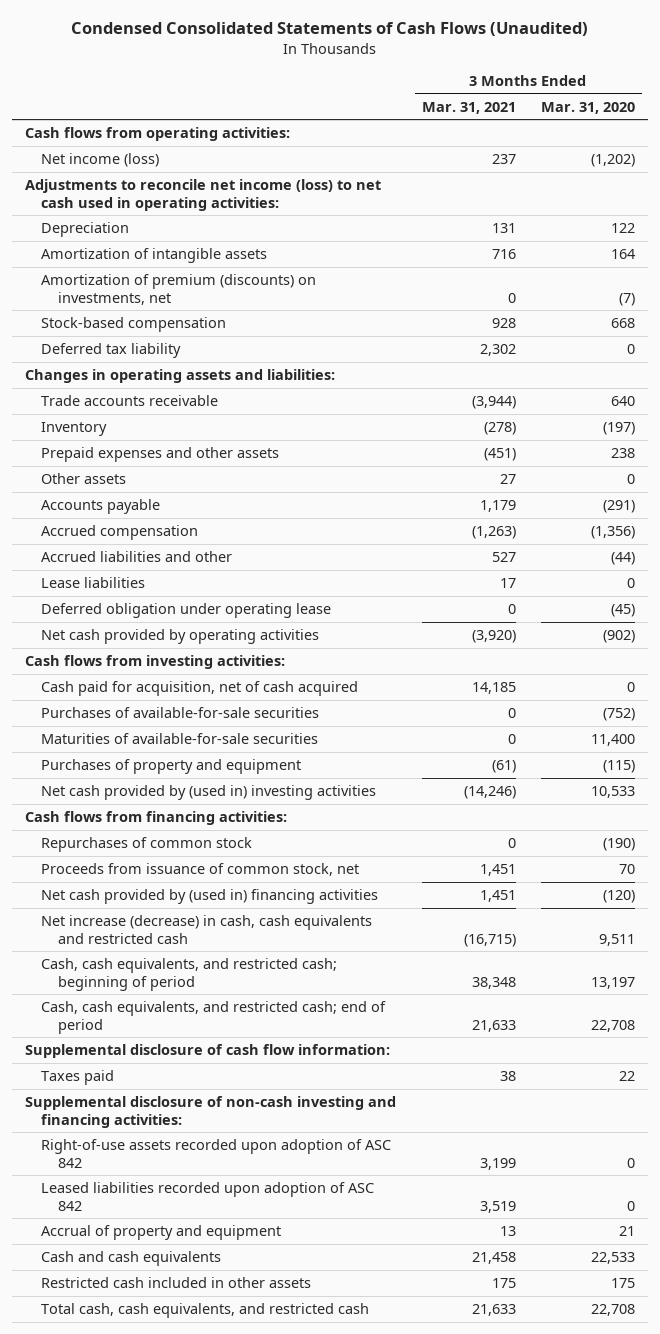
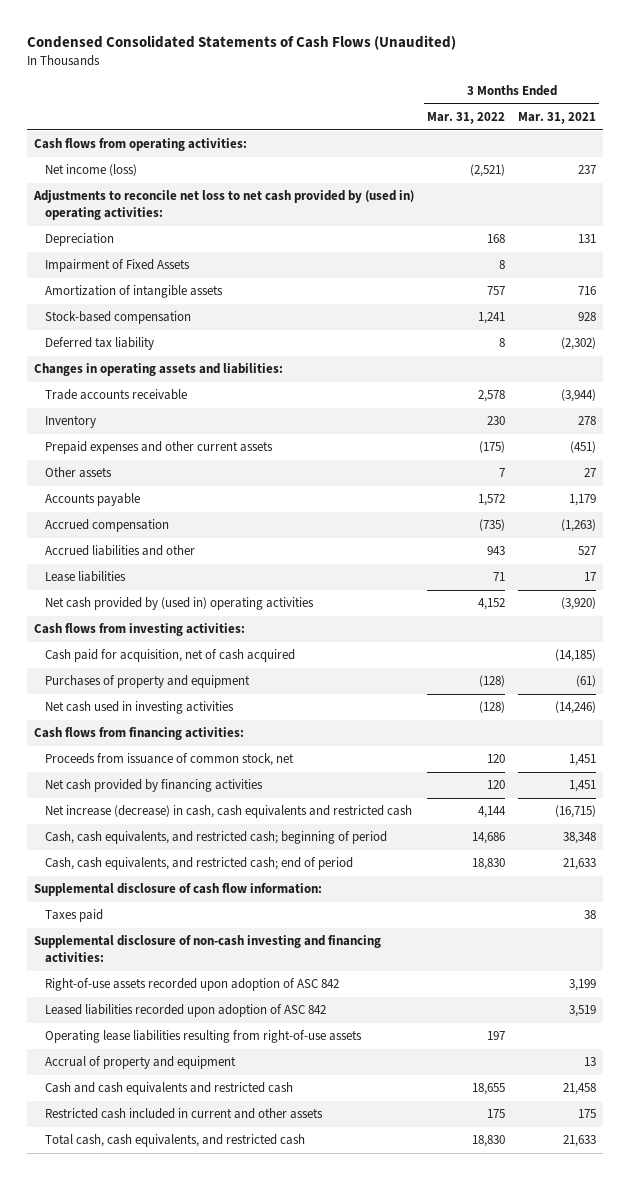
- | 3 Months Ended Mar. 31, 2021 | 3 Months Ended Mar. 31, 2020
+ | 3 Months Ended Mar. 31, 2022 | 3 Months Ended Mar. 31, 2021
- Adjustments to reconcile net income (loss) to net cash used in operating activities:
+ Adjustments to reconcile net loss to net cash provided by (used in) operating activities:
+ Impairment of Fixed Assets | 8 |
- Amortization of premium (discounts) on investments, net | 0 | (7)
- Deferred tax liability | 2,302 | 0
+ Deferred tax liability | 8 | (2,302)
- Inventory | (278) | (197)
- Prepaid expenses and other assets | (451) | 238
+ Inventory | 230 | 278
+ Prepaid expenses and other current assets | (175) | (451)
- Deferred obligation under operating lease | 0 | (45)
- Net cash provided by operating activities | (3,920) | (902)
+ Net cash provided by (used in) operating activities | 4,152 | (3,920)
- Cash paid for acquisition, net of cash acquired | 14,185 | 0
- Purchases of available-for-sale securities | 0 | (752)
- Maturities of available-for-sale securities | 0 | 11,400
+ Cash paid for acquisition, net of cash acquired | | (14,185)
- Net cash provided by (used in) investing activities | (14,246) | 10,533
+ Net cash used in investing activities | (128) | (14,246)
- Repurchases of common stock | 0 | (190)
- Net cash provided by (used in) financing activities | 1,451 | (120)
+ Net cash provided by financing activities | 120 | 1,451
+ Operating lease liabilities resulting from right-of-use assets | 197 |
- Cash and cash equivalents | 21,458 | 22,533
- Restricted cash included in other assets | 175 | 175
+ Cash and cash equivalents and restricted cash | 18,655 | 21,458
+ Restricted cash included in current and other assets | 175 | 175

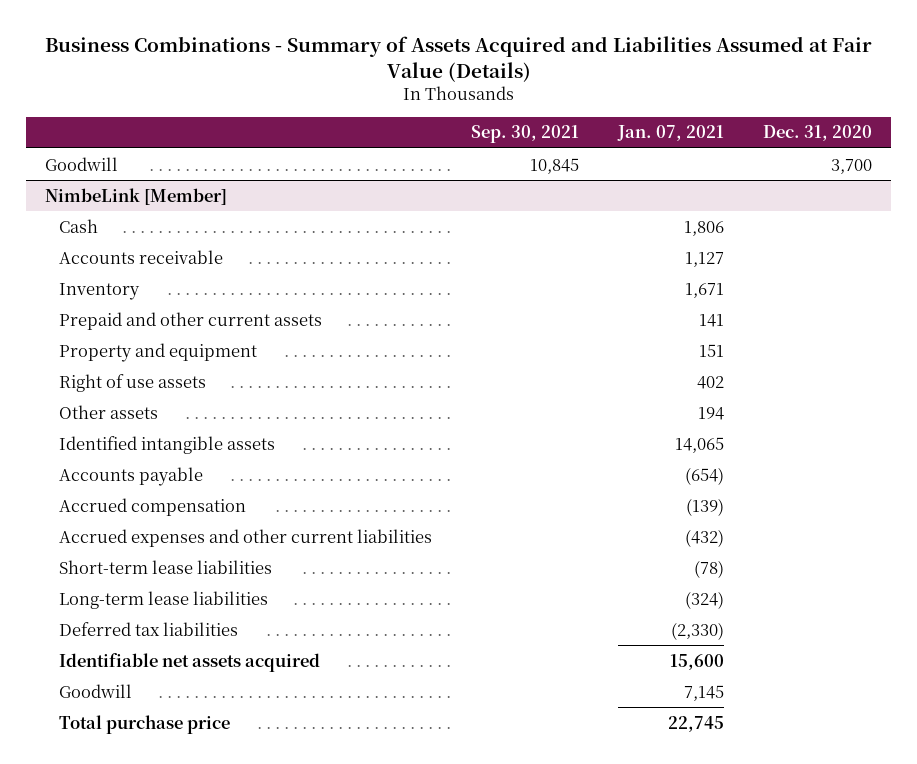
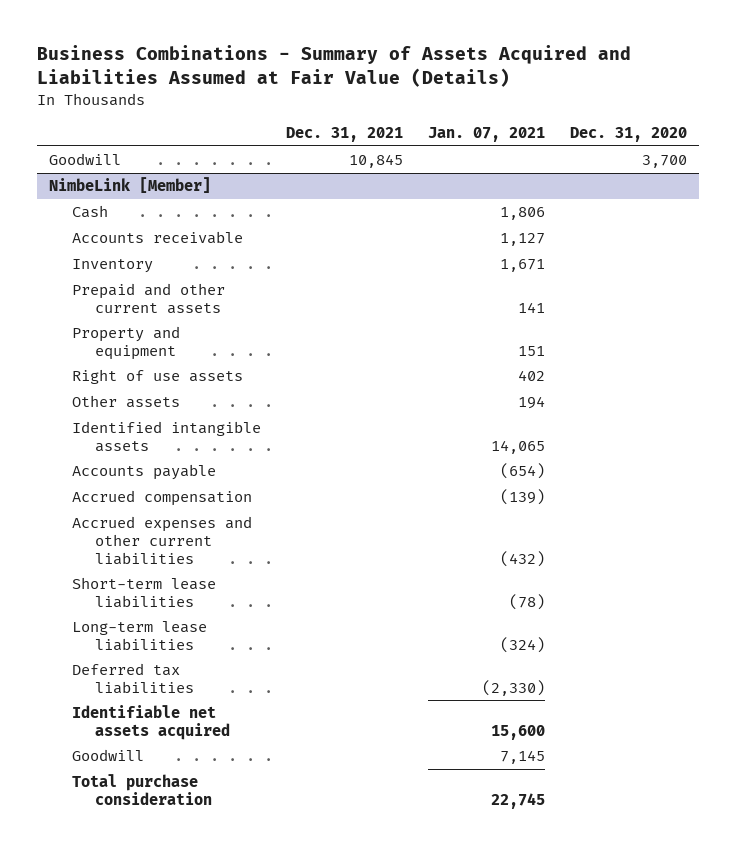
- | Sep. 30, 2021 | Jan. 07, 2021 | Dec. 31, 2020
+ | Dec. 31, 2021 | Jan. 07, 2021 | Dec. 31, 2020
@ NimbeLink [Member]
- Total purchase price | | 22,745 |
+ Total purchase consideration | | 22,745 |

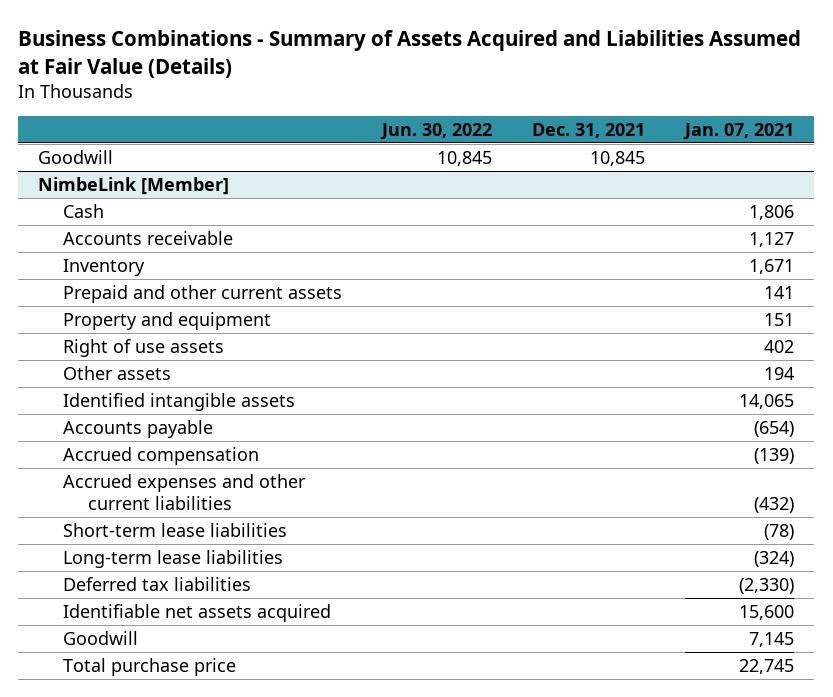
- | Dec. 31, 2021 | Jan. 07, 2021 | Dec. 31, 2020
+ | Jun. 30, 2022 | Dec. 31, 2021 | Jan. 07, 2021
@ NimbeLink [Member]
- Total purchase consideration | | 22,745 |
+ Total purchase price | | | 22,745

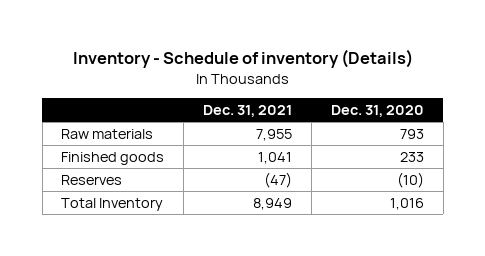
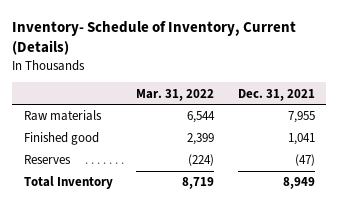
- Inventory - Schedule of inventory (Details)
+ Inventory- Schedule of Inventory, Current (Details)
- | Dec. 31, 2021 | Dec. 31, 2020
+ | Mar. 31, 2022 | Dec. 31, 2021
- Finished goods | 1,041 | 233
+ Finished good | 2,399 | 1,041

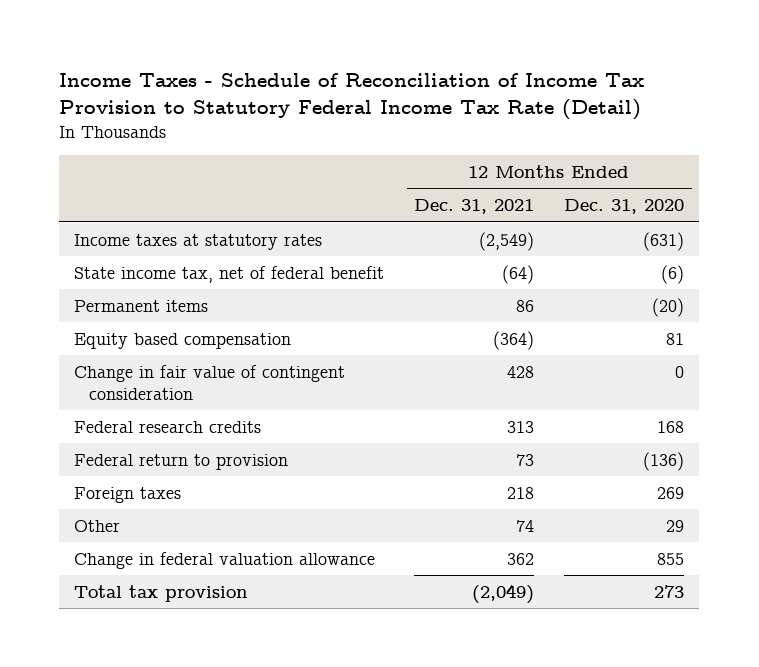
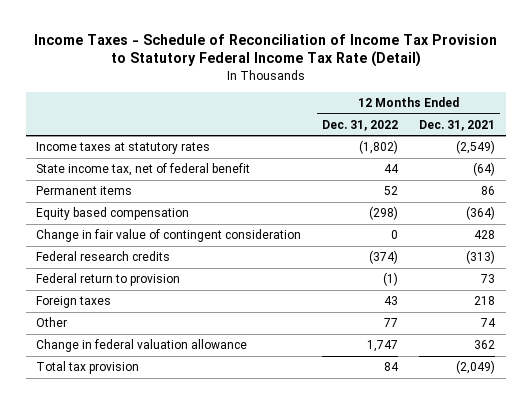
- | 12 Months Ended Dec. 31, 2021 | 12 Months Ended Dec. 31, 2020
+ | 12 Months Ended Dec. 31, 2022 | 12 Months Ended Dec. 31, 2021
- Federal research credits | 313 | 168
+ Federal research credits | (374) | (313)

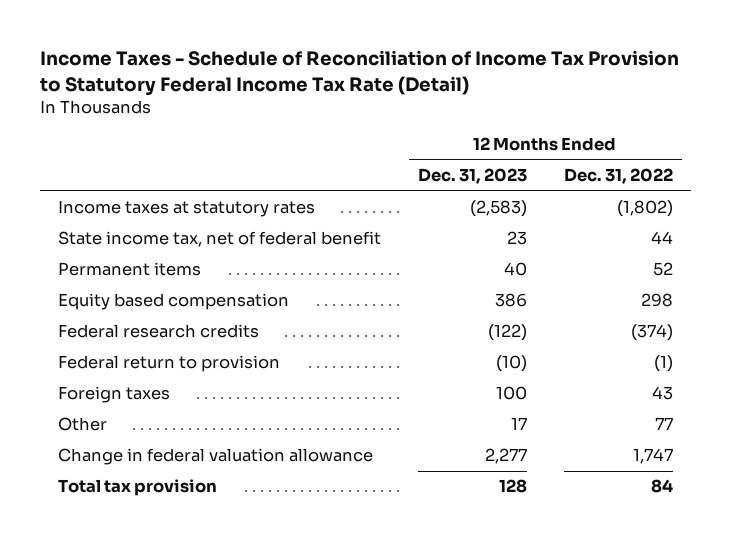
- | 12 Months Ended Dec. 31, 2022 | 12 Months Ended Dec. 31, 2021
+ | 12 Months Ended Dec. 31, 2023 | 12 Months Ended Dec. 31, 2022
- Equity based compensation | (298) | (364)
- Change in fair value of contingent consideration | 0 | 428
+ Equity based compensation | 386 | 298

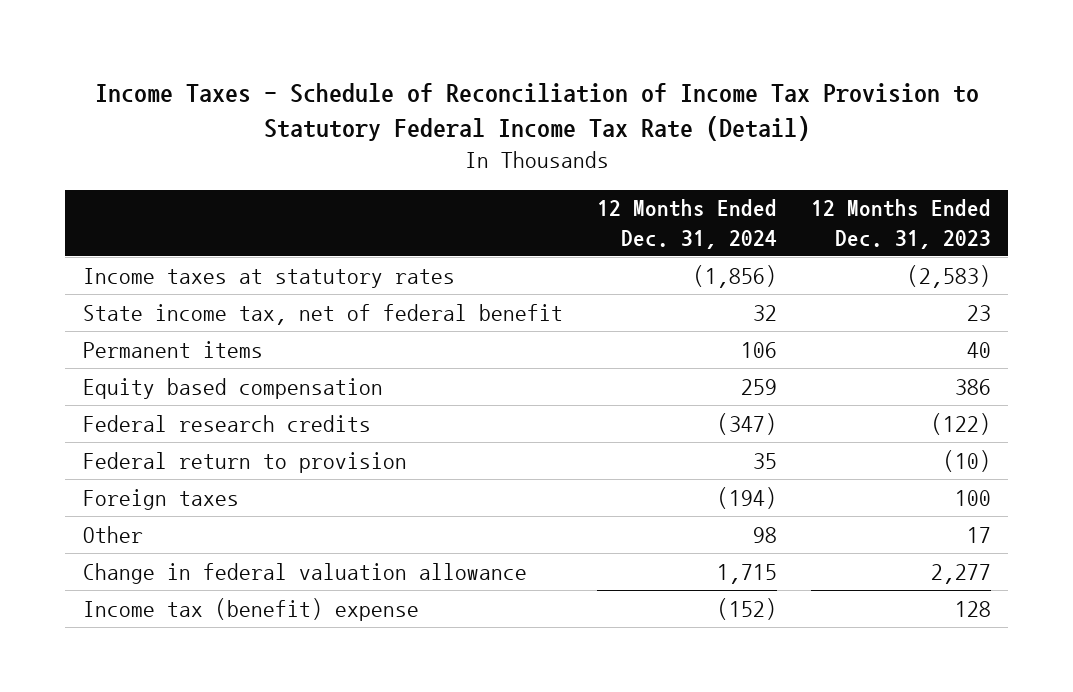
- | 12 Months Ended Dec. 31, 2023 | 12 Months Ended Dec. 31, 2022
+ | 12 Months Ended Dec. 31, 2024 | 12 Months Ended Dec. 31, 2023
- Total tax provision | 128 | 84
+ Income tax (benefit) expense | (152) | 128

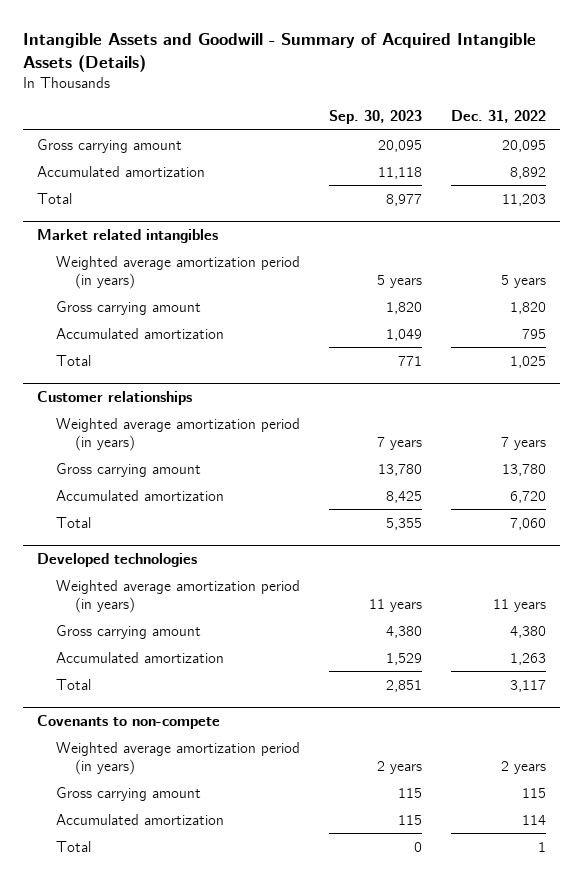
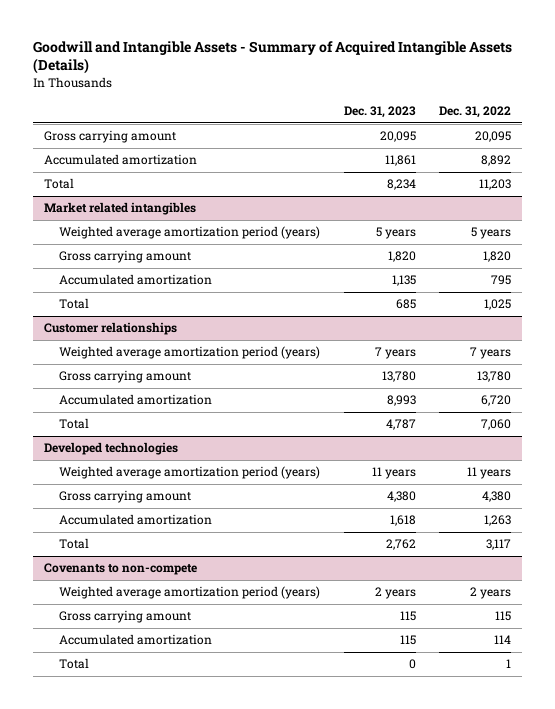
- Intangible Assets and Goodwill - Summary of Acquired Intangible Assets (Details)
+ Goodwill and Intangible Assets - Summary of Acquired Intangible Assets (Details)
- | Sep. 30, 2023 | Dec. 31, 2022
+ | Dec. 31, 2023 | Dec. 31, 2022
@ Market related intangibles
- Weighted average amortization period (in years) | 5 years | 5 years
+ Weighted average amortization period (years) | 5 years | 5 years
@ Customer relationships
- Weighted average amortization period (in years) | 7 years | 7 years
+ Weighted average amortization period (years) | 7 years | 7 years
@ Developed technologies
- Weighted average amortization period (in years) | 11 years | 11 years
+ Weighted average amortization period (years) | 11 years | 11 years
@ Covenants to non-compete
- Weighted average amortization period (in years) | 2 years | 2 years
+ Weighted average amortization period (years) | 2 years | 2 years

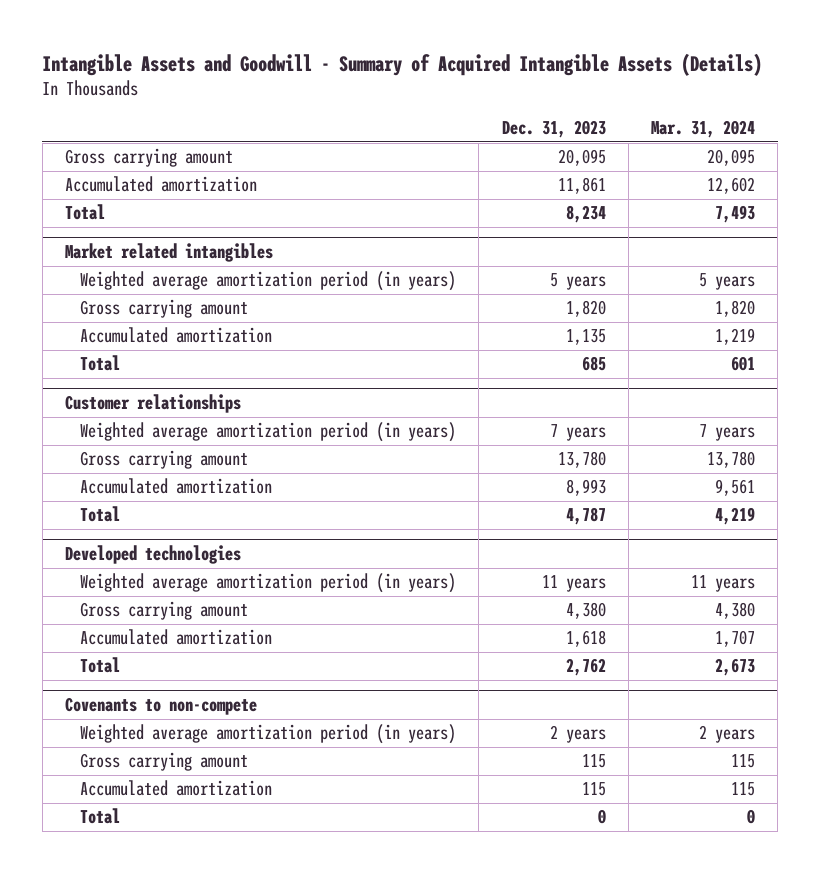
- Goodwill and Intangible Assets - Summary of Acquired Intangible Assets (Details)
+ Intangible Assets and Goodwill - Summary of Acquired Intangible Assets (Details)
- | Dec. 31, 2023 | Dec. 31, 2022
+ | Dec. 31, 2023 | Mar. 31, 2024
@ Market related intangibles
- Weighted average amortization period (years) | 5 years | 5 years
+ Weighted average amortization period (in years) | 5 years | 5 years
@ Customer relationships
- Weighted average amortization period (years) | 7 years | 7 years
+ Weighted average amortization period (in years) | 7 years | 7 years
@ Developed technologies
- Weighted average amortization period (years) | 11 years | 11 years
+ Weighted average amortization period (in years) | 11 years | 11 years
@ Covenants to non-compete
- Weighted average amortization period (years) | 2 years | 2 years
+ Weighted average amortization period (in years) | 2 years | 2 years

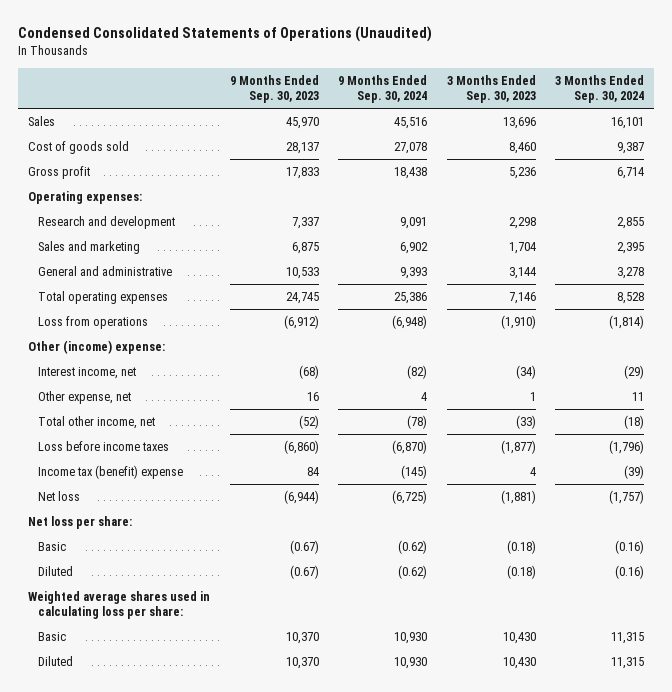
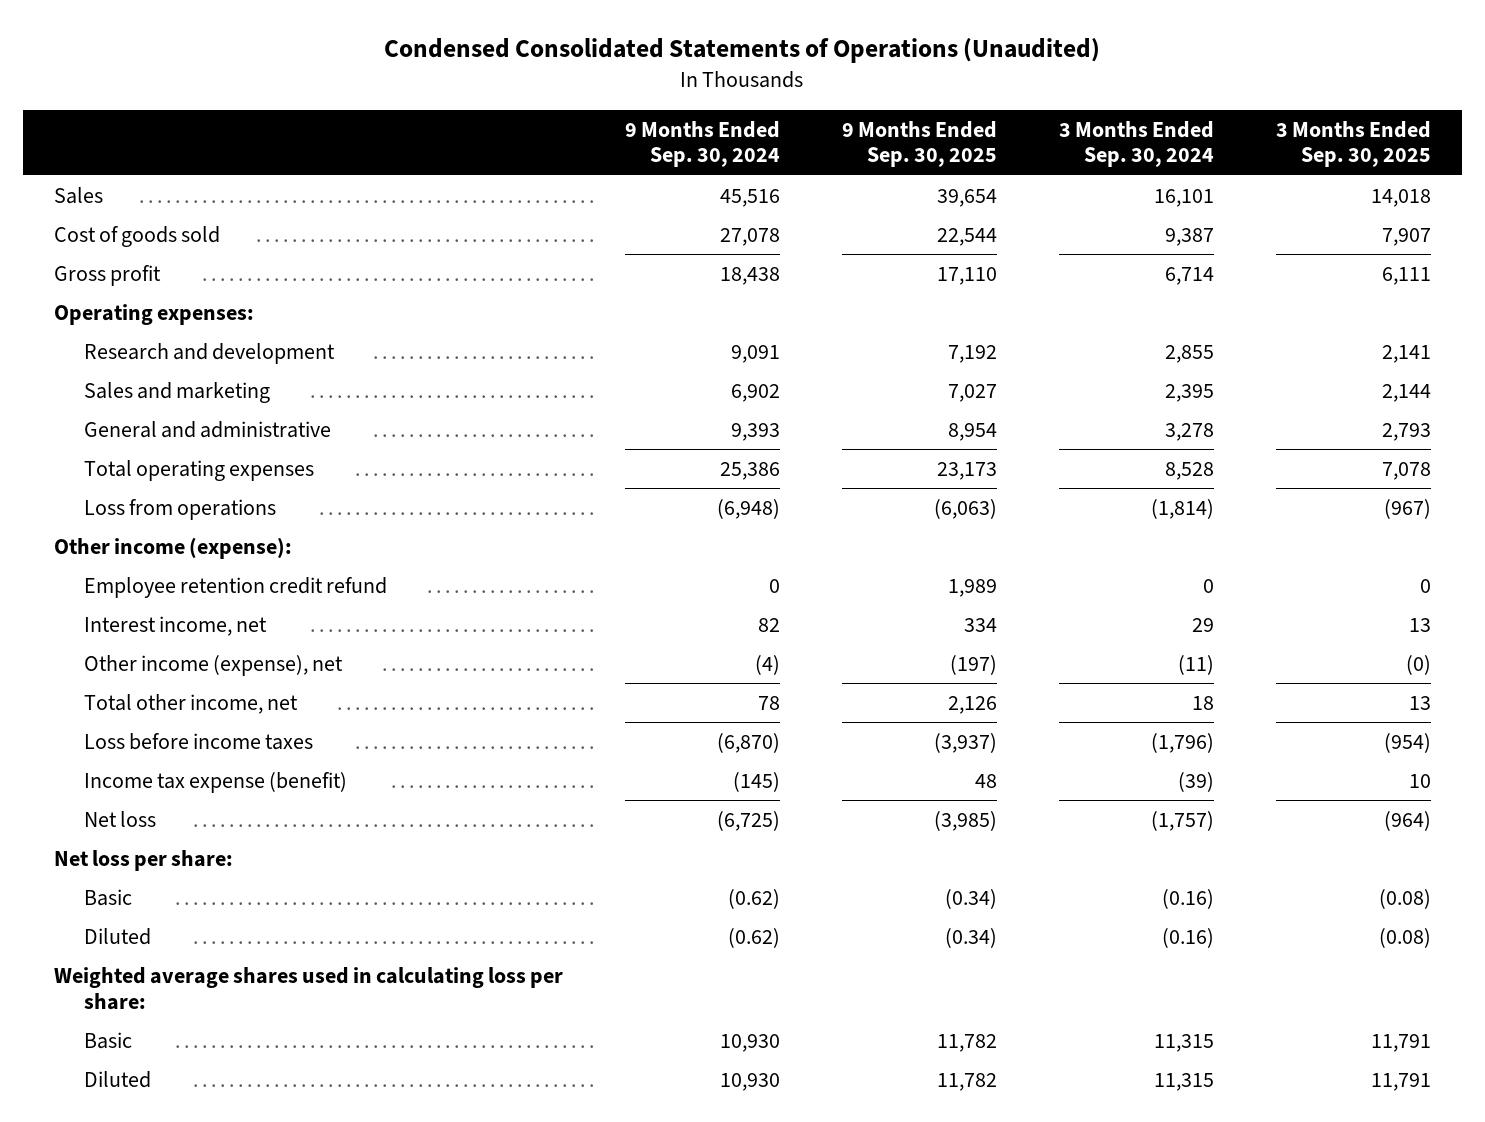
- | 9 Months Ended Sep. 30, 2023 | 9 Months Ended Sep. 30, 2024 | 3 Months Ended Sep. 30, 2023 | 3 Months Ended Sep. 30, 2024
+ | 9 Months Ended Sep. 30, 2024 | 9 Months Ended Sep. 30, 2025 | 3 Months Ended Sep. 30, 2024 | 3 Months Ended Sep. 30, 2025
- Other (income) expense:
- Interest income, net | (68) | (82) | (34) | (29)
- Other expense, net | 16 | 4 | 1 | 11
- Total other income, net | (52) | (78) | (33) | (18)
+ Other income (expense):
+ Employee retention credit refund | 0 | 1,989 | 0 | 0
+ Interest income, net | 82 | 334 | 29 | 13
+ Other income (expense), net | (4) | (197) | (11) | (0)
+ Total other income, net | 78 | 2,126 | 18 | 13
- Income tax (benefit) expense | 84 | (145) | 4 | (39)
+ Income tax expense (benefit) | (145) | 48 | (39) | 10

